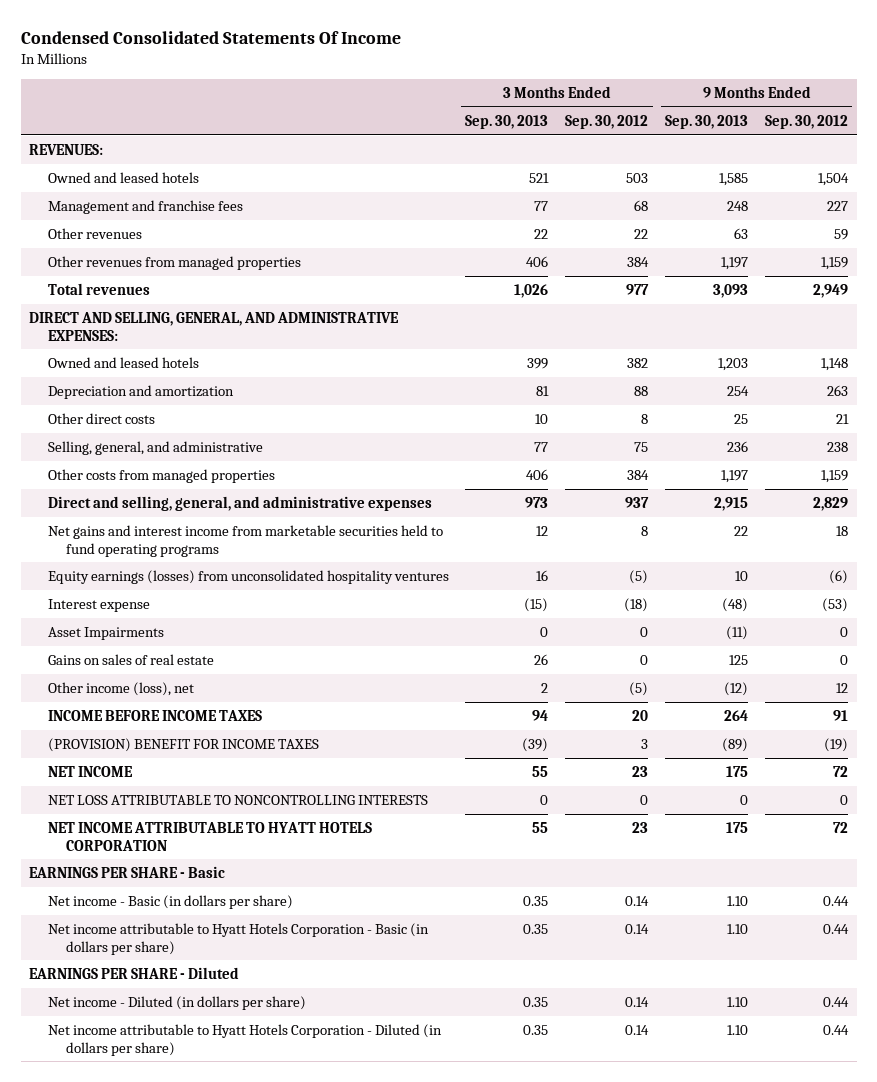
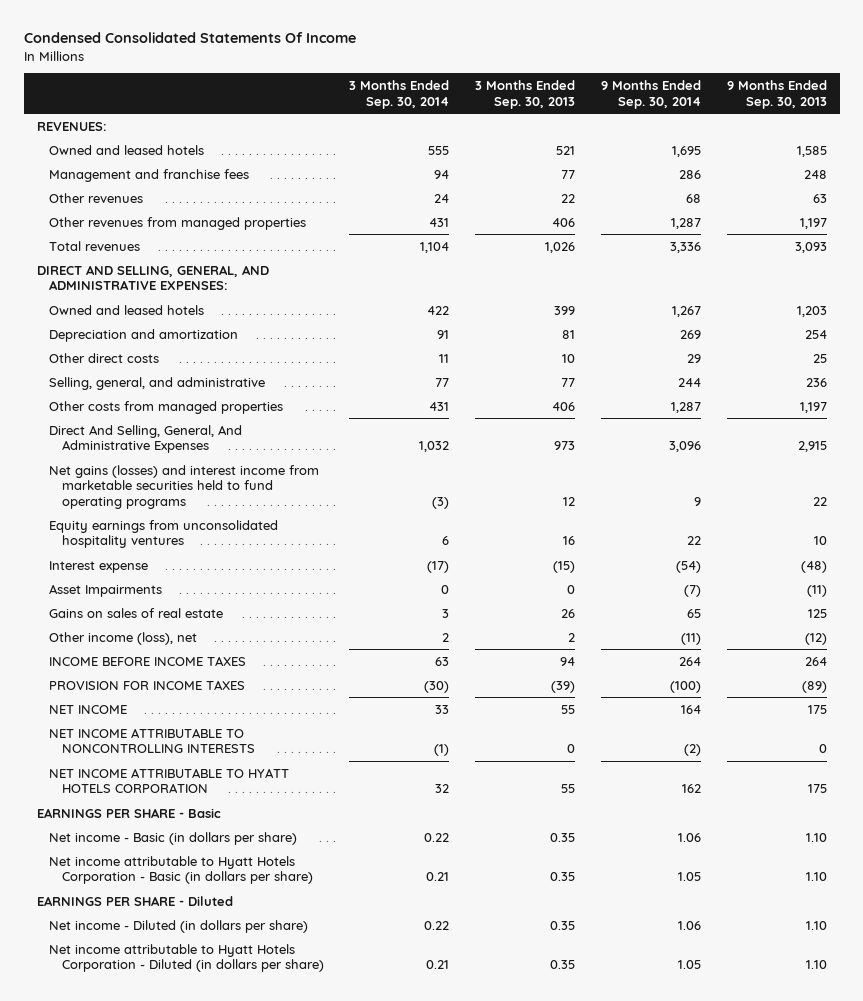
- | 3 Months Ended Sep. 30, 2013 | 3 Months Ended Sep. 30, 2012 | 9 Months Ended Sep. 30, 2013 | 9 Months Ended Sep. 30, 2012
+ | 3 Months Ended Sep. 30, 2014 | 3 Months Ended Sep. 30, 2013 | 9 Months Ended Sep. 30, 2014 | 9 Months Ended Sep. 30, 2013
- Direct and selling, general, and administrative expenses | 973 | 937 | 2,915 | 2,829
- Net gains and interest income from marketable securities held to fund operating programs | 12 | 8 | 22 | 18
- Equity earnings (losses) from unconsolidated hospitality ventures | 16 | (5) | 10 | (6)
+ Direct And Selling, General, And Administrative Expenses | 1,032 | 973 | 3,096 | 2,915
+ Net gains (losses) and interest income from marketable securities held to fund operating programs | (3) | 12 | 9 | 22
+ Equity earnings from unconsolidated hospitality ventures | 6 | 16 | 22 | 10
- (PROVISION) BENEFIT FOR INCOME TAXES | (39) | 3 | (89) | (19)
+ PROVISION FOR INCOME TAXES | (30) | (39) | (100) | (89)
- NET LOSS ATTRIBUTABLE TO NONCONTROLLING INTERESTS | 0 | 0 | 0 | 0
+ NET INCOME ATTRIBUTABLE TO NONCONTROLLING INTERESTS | (1) | 0 | (2) | 0

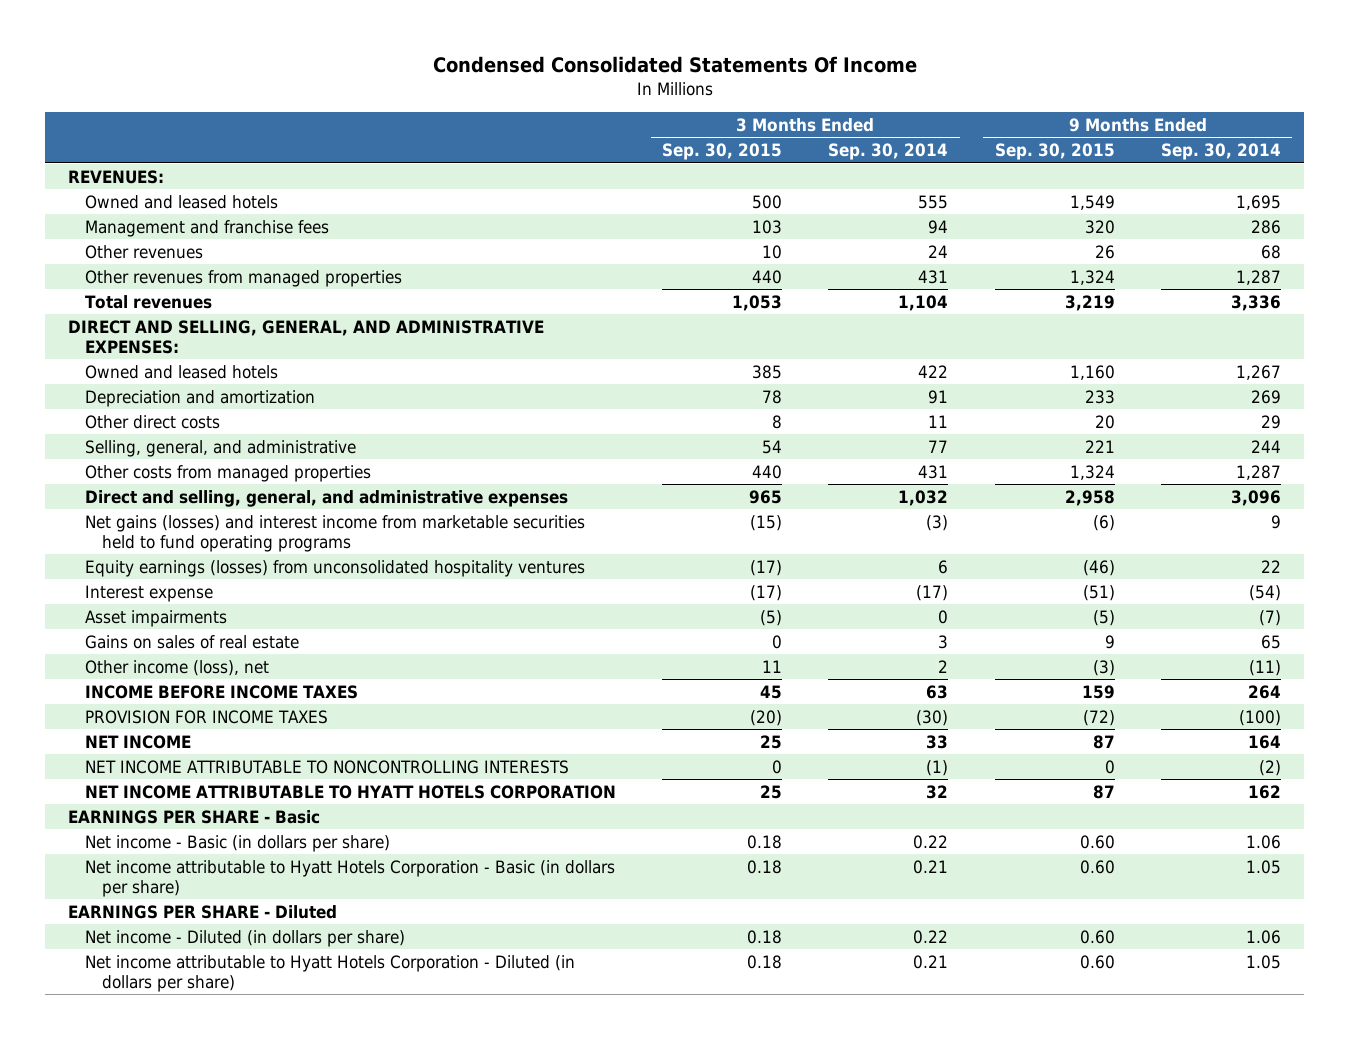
- | 3 Months Ended Sep. 30, 2014 | 3 Months Ended Sep. 30, 2013 | 9 Months Ended Sep. 30, 2014 | 9 Months Ended Sep. 30, 2013
+ | 3 Months Ended Sep. 30, 2015 | 3 Months Ended Sep. 30, 2014 | 9 Months Ended Sep. 30, 2015 | 9 Months Ended Sep. 30, 2014
- Direct And Selling, General, And Administrative Expenses | 1,032 | 973 | 3,096 | 2,915
+ Direct and selling, general, and administrative expenses | 965 | 1,032 | 2,958 | 3,096
- Equity earnings from unconsolidated hospitality ventures | 6 | 16 | 22 | 10
+ Equity earnings (losses) from unconsolidated hospitality ventures | (17) | 6 | (46) | 22
- Asset Impairments | 0 | 0 | (7) | (11)
+ Asset impairments | (5) | 0 | (5) | (7)

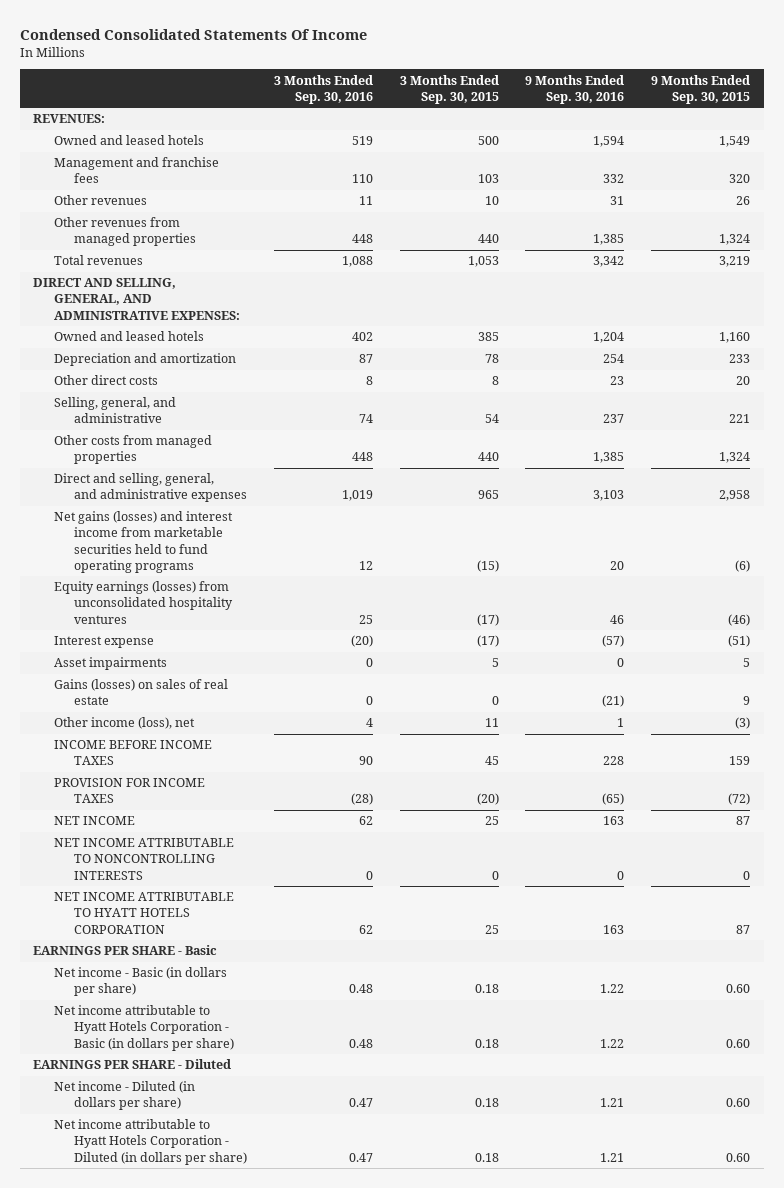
- | 3 Months Ended Sep. 30, 2015 | 3 Months Ended Sep. 30, 2014 | 9 Months Ended Sep. 30, 2015 | 9 Months Ended Sep. 30, 2014
+ | 3 Months Ended Sep. 30, 2016 | 3 Months Ended Sep. 30, 2015 | 9 Months Ended Sep. 30, 2016 | 9 Months Ended Sep. 30, 2015
- Asset impairments | (5) | 0 | (5) | (7)
- Gains on sales of real estate | 0 | 3 | 9 | 65
+ Asset impairments | 0 | 5 | 0 | 5
+ Gains (losses) on sales of real estate | 0 | 0 | (21) | 9

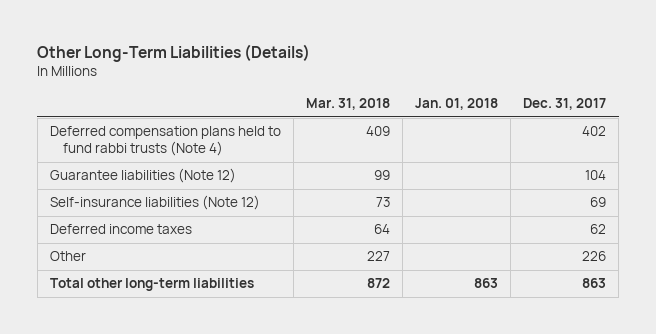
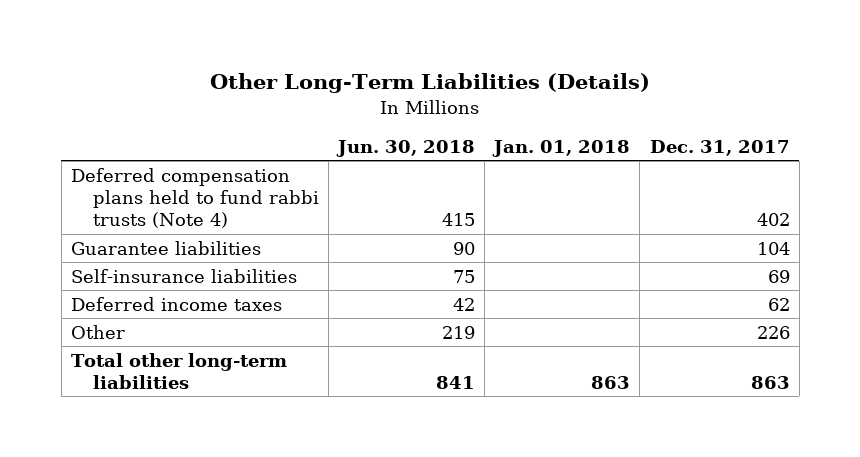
- | Mar. 31, 2018 | Jan. 01, 2018 | Dec. 31, 2017
+ | Jun. 30, 2018 | Jan. 01, 2018 | Dec. 31, 2017
- Guarantee liabilities (Note 12) | 99 | | 104
- Self-insurance liabilities (Note 12) | 73 | | 69
+ Guarantee liabilities | 90 | | 104
+ Self-insurance liabilities | 75 | | 69

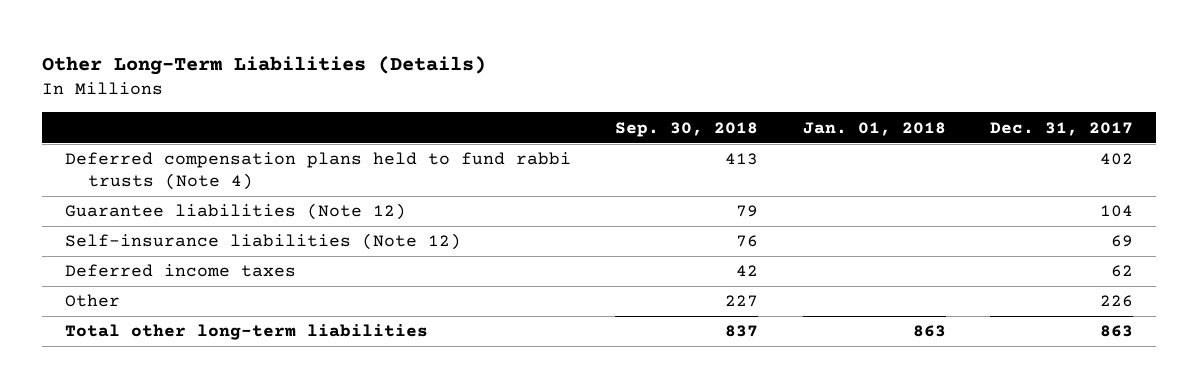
- | Jun. 30, 2018 | Jan. 01, 2018 | Dec. 31, 2017
+ | Sep. 30, 2018 | Jan. 01, 2018 | Dec. 31, 2017
- Guarantee liabilities | 90 | | 104
- Self-insurance liabilities | 75 | | 69
+ Guarantee liabilities (Note 12) | 79 | | 104
+ Self-insurance liabilities (Note 12) | 76 | | 69

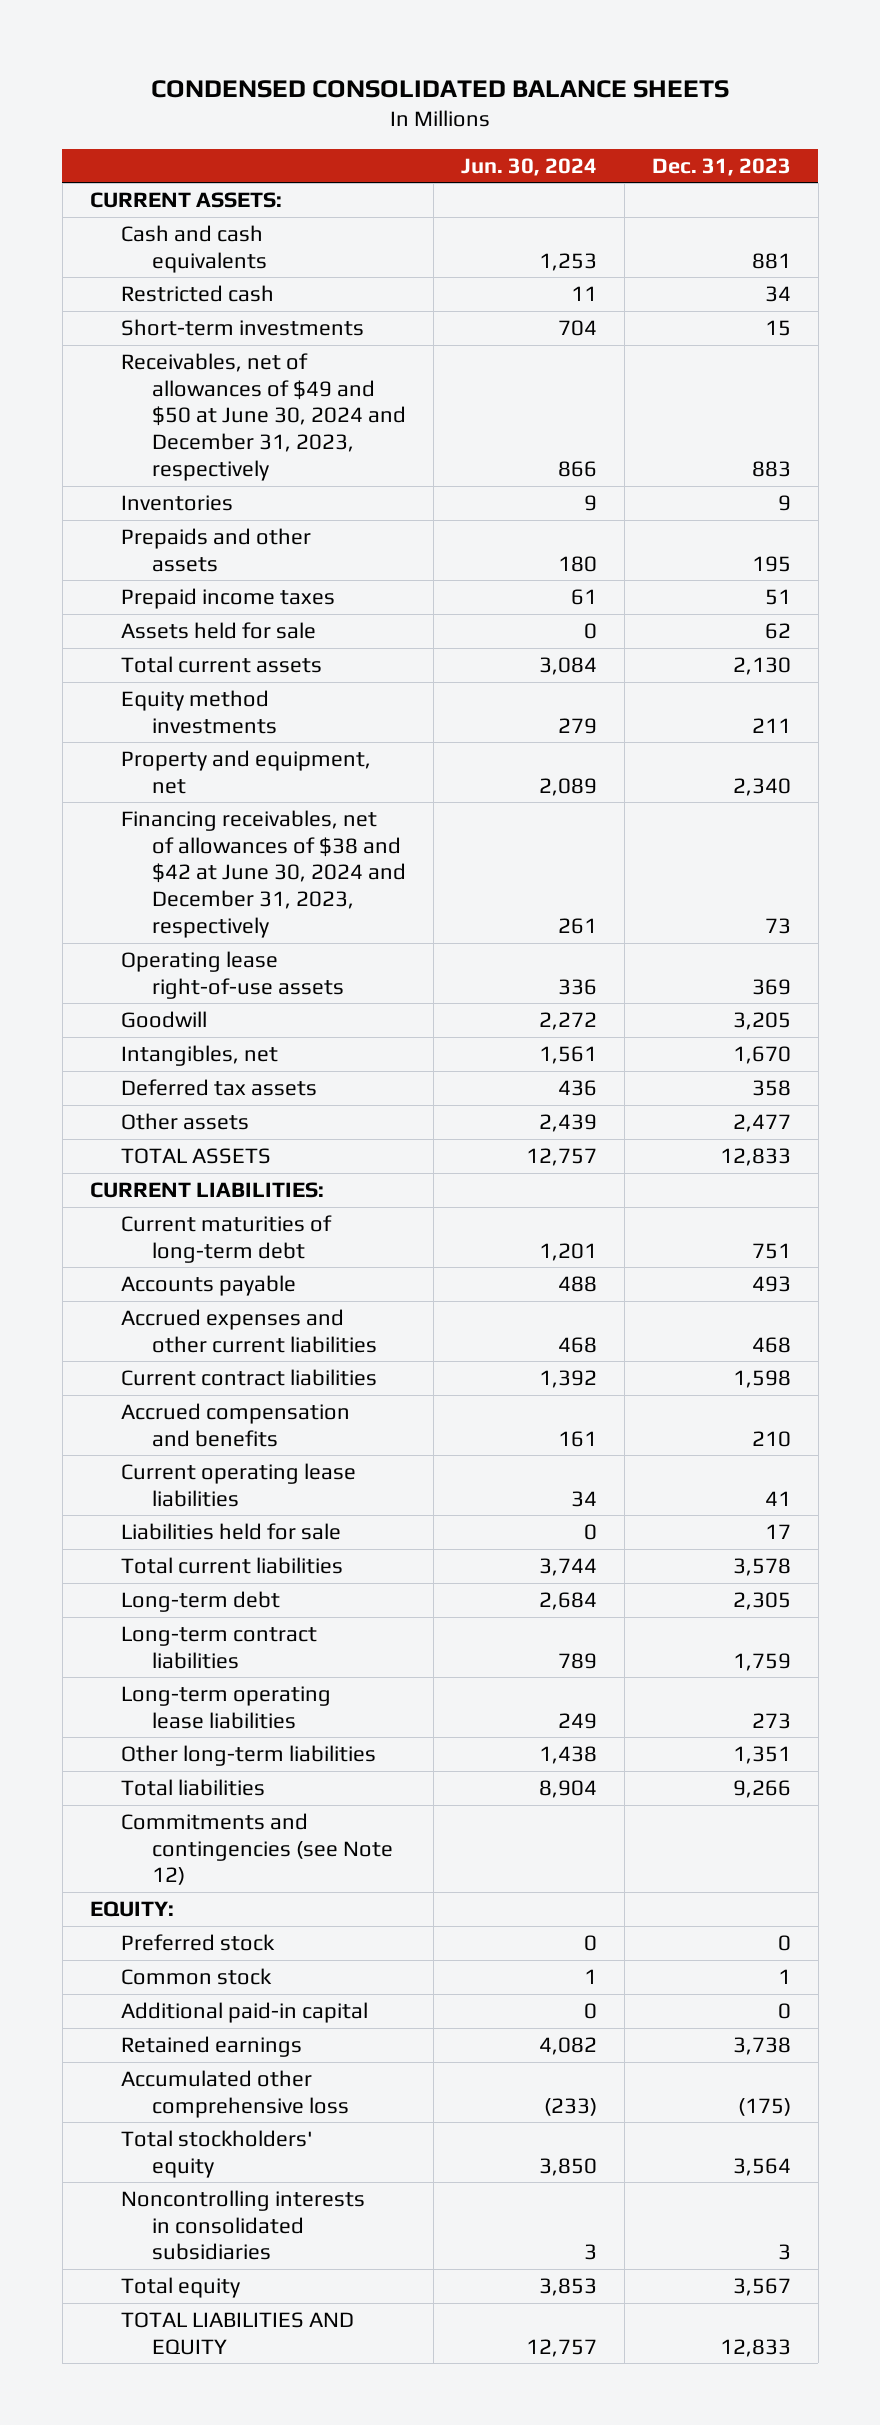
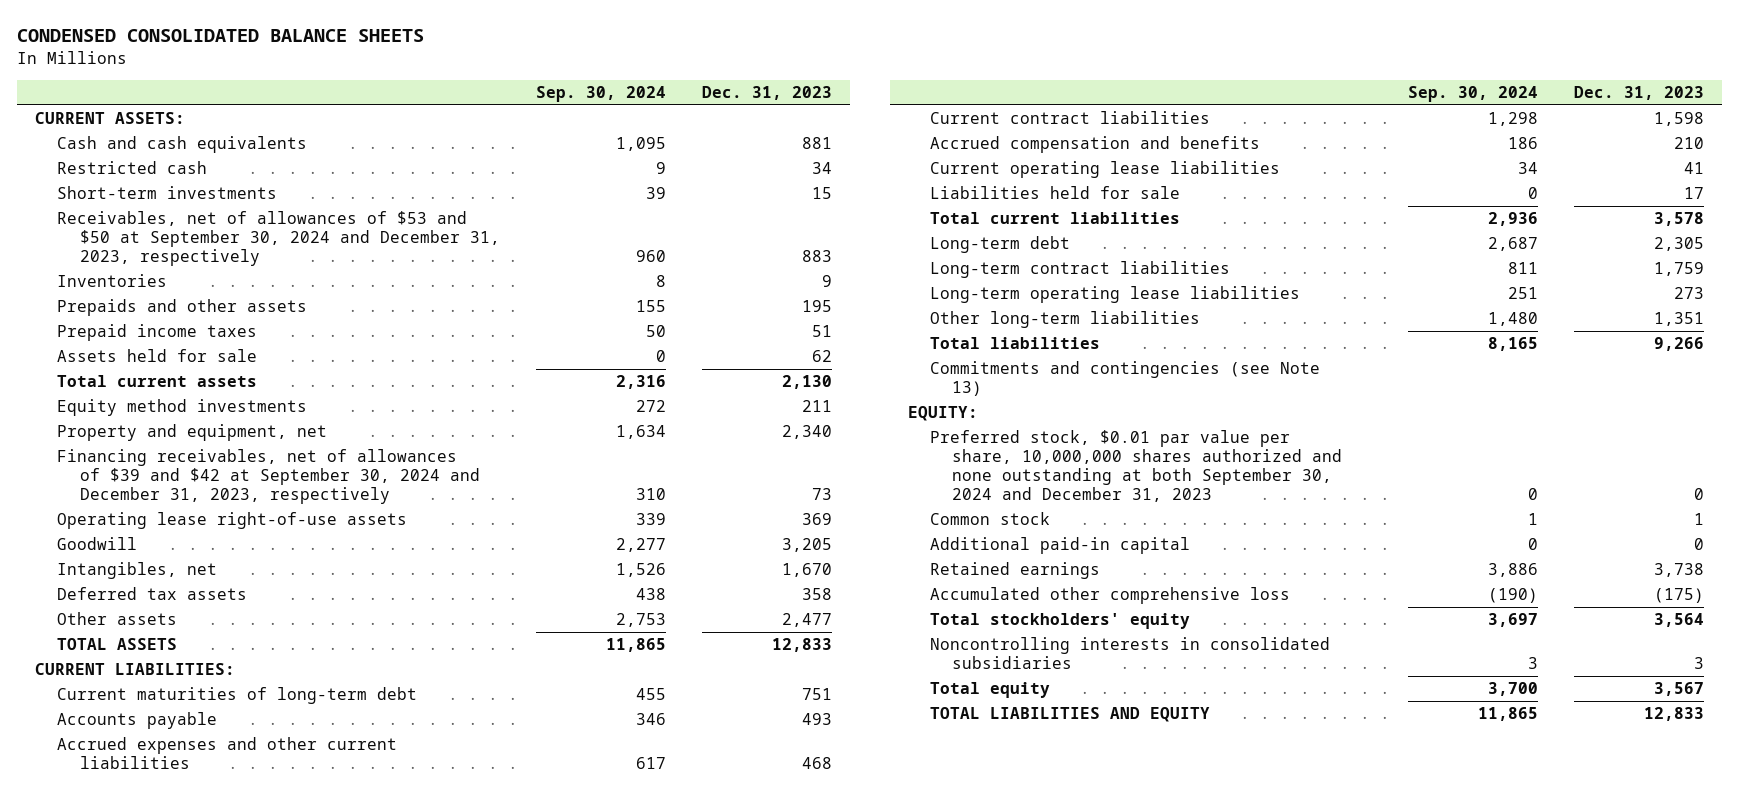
- | Jun. 30, 2024 | Dec. 31, 2023
+ | Sep. 30, 2024 | Dec. 31, 2023
- Receivables, net of allowances of $49 and $50 at June 30, 2024 and December 31, 2023, respectively | 866 | 883
+ Receivables, net of allowances of $53 and $50 at September 30, 2024 and December 31, 2023, respectively | 960 | 883
- Financing receivables, net of allowances of $38 and $42 at June 30, 2024 and December 31, 2023, respectively | 261 | 73
+ Financing receivables, net of allowances of $39 and $42 at September 30, 2024 and December 31, 2023, respectively | 310 | 73
- Commitments and contingencies (see Note 12)
+ Commitments and contingencies (see Note 13)
- Preferred stock | 0 | 0
+ Preferred stock, $0.01 par value per share, 10,000,000 shares authorized and none outstanding at both September 30, 2024 and December 31, 2023 | 0 | 0

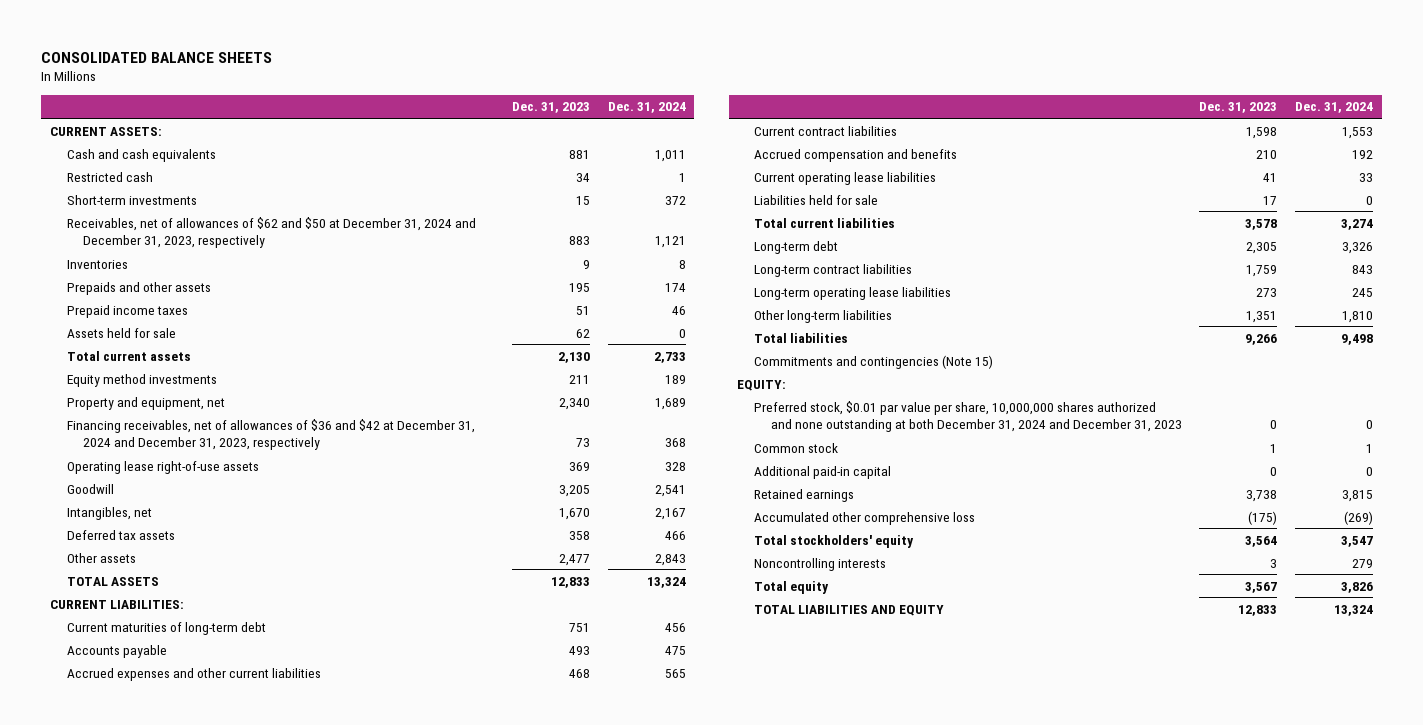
- CONDENSED CONSOLIDATED BALANCE SHEETS
+ CONSOLIDATED BALANCE SHEETS
- | Sep. 30, 2024 | Dec. 31, 2023
+ | Dec. 31, 2023 | Dec. 31, 2024
- Receivables, net of allowances of $53 and $50 at September 30, 2024 and December 31, 2023, respectively | 960 | 883
+ Receivables, net of allowances of $62 and $50 at December 31, 2024 and December 31, 2023, respectively | 883 | 1,121
- Financing receivables, net of allowances of $39 and $42 at September 30, 2024 and December 31, 2023, respectively | 310 | 73
+ Financing receivables, net of allowances of $36 and $42 at December 31, 2024 and December 31, 2023, respectively | 73 | 368
- Commitments and contingencies (see Note 13)
+ Commitments and contingencies (Note 15)
- Preferred stock, $0.01 par value per share, 10,000,000 shares authorized and none outstanding at both September 30, 2024 and December 31, 2023 | 0 | 0
+ Preferred stock, $0.01 par value per share, 10,000,000 shares authorized and none outstanding at both December 31, 2024 and December 31, 2023 | 0 | 0
- Noncontrolling interests in consolidated subsidiaries | 3 | 3
+ Noncontrolling interests | 3 | 279

